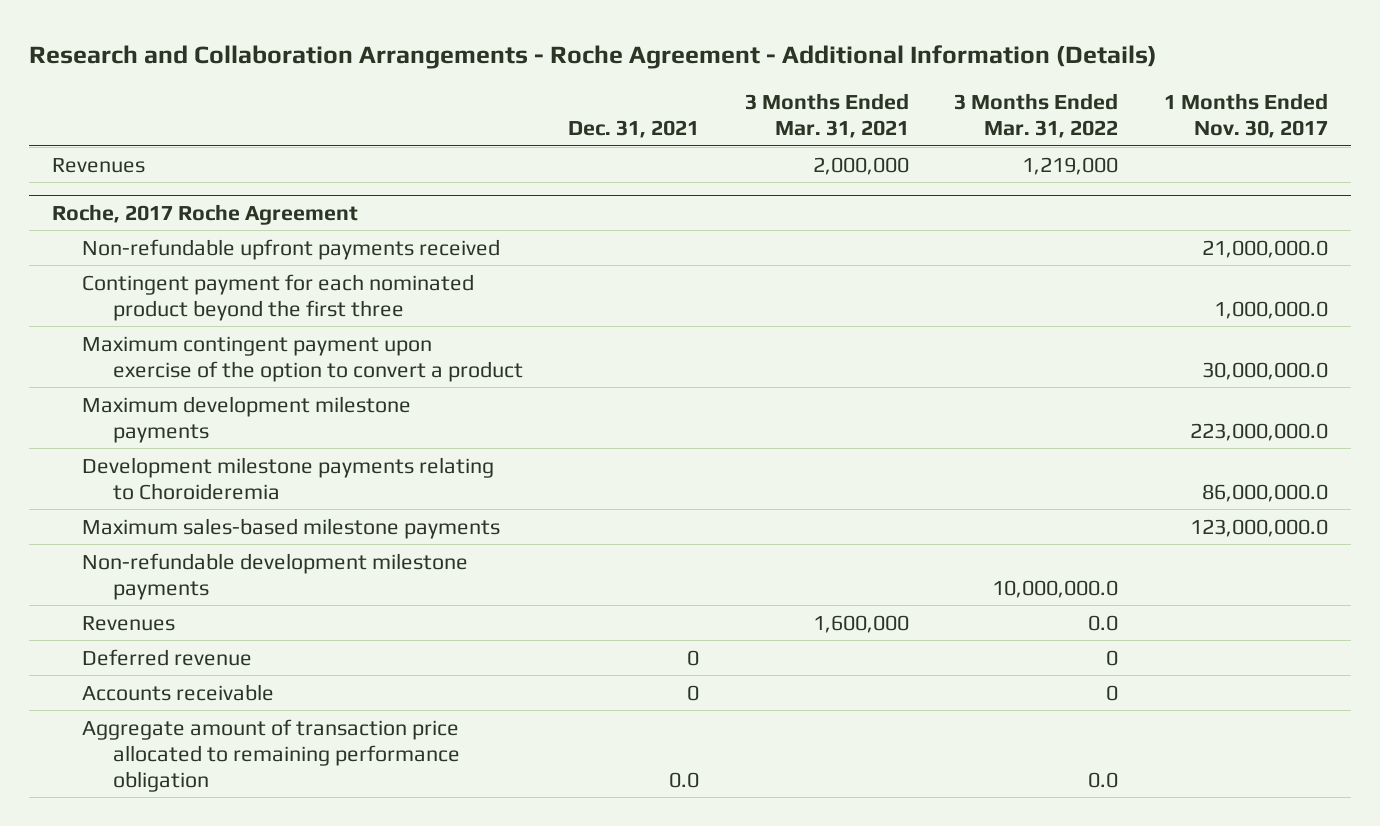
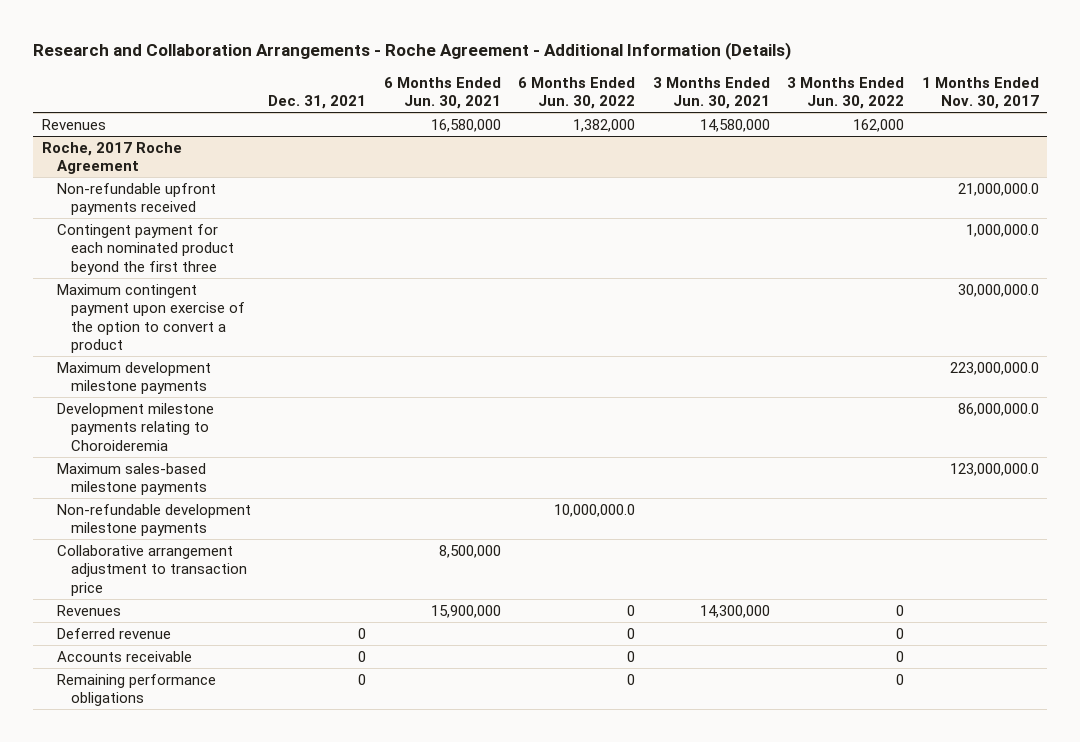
- | Dec. 31, 2021 | 3 Months Ended Mar. 31, 2021 | 3 Months Ended Mar. 31, 2022 | 1 Months Ended Nov. 30, 2017
+ | Dec. 31, 2021 | 6 Months Ended Jun. 30, 2021 | 6 Months Ended Jun. 30, 2022 | 3 Months Ended Jun. 30, 2021 | 3 Months Ended Jun. 30, 2022 | 1 Months Ended Nov. 30, 2017
@ Roche, 2017 Roche Agreement
+ Collaborative arrangement adjustment to transaction price | | 8,500,000 | | | |
- Aggregate amount of transaction price allocated to remaining performance obligation | 0.0 | | 0.0 |
+ Remaining performance obligations | 0 | | 0 | | 0 |

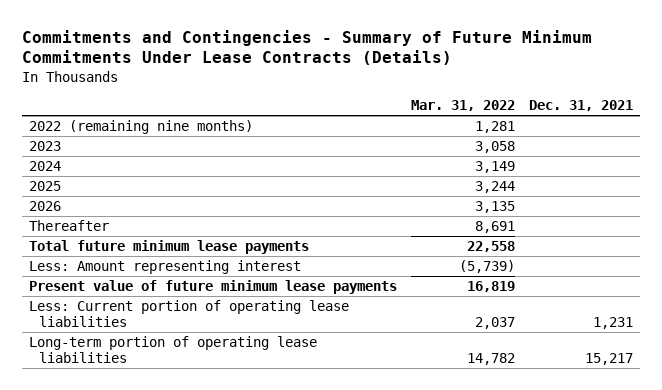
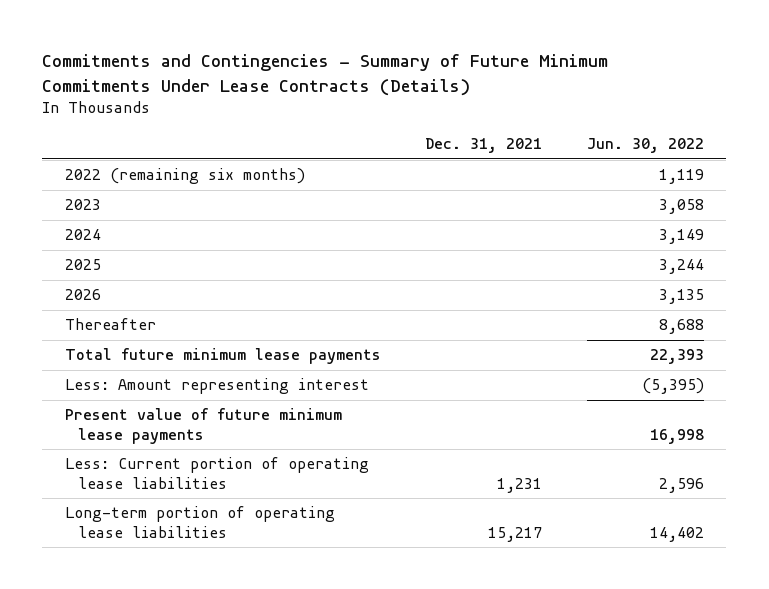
- | Mar. 31, 2022 | Dec. 31, 2021
+ | Dec. 31, 2021 | Jun. 30, 2022
- 2022 (remaining nine months) | 1,281 |
+ 2022 (remaining six months) | | 1,119

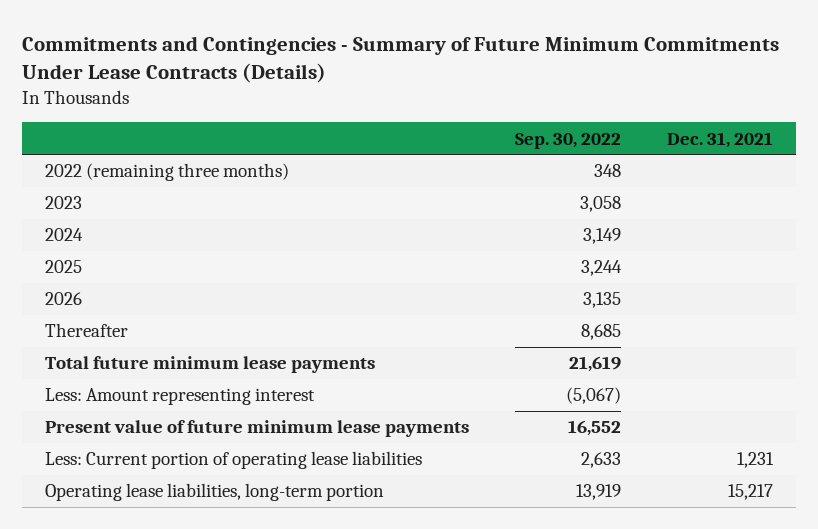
- | Dec. 31, 2021 | Jun. 30, 2022
+ | Sep. 30, 2022 | Dec. 31, 2021
- 2022 (remaining six months) | | 1,119
+ 2022 (remaining three months) | 348 |
- Long-term portion of operating lease liabilities | 15,217 | 14,402
+ Operating lease liabilities, long-term portion | 13,919 | 15,217

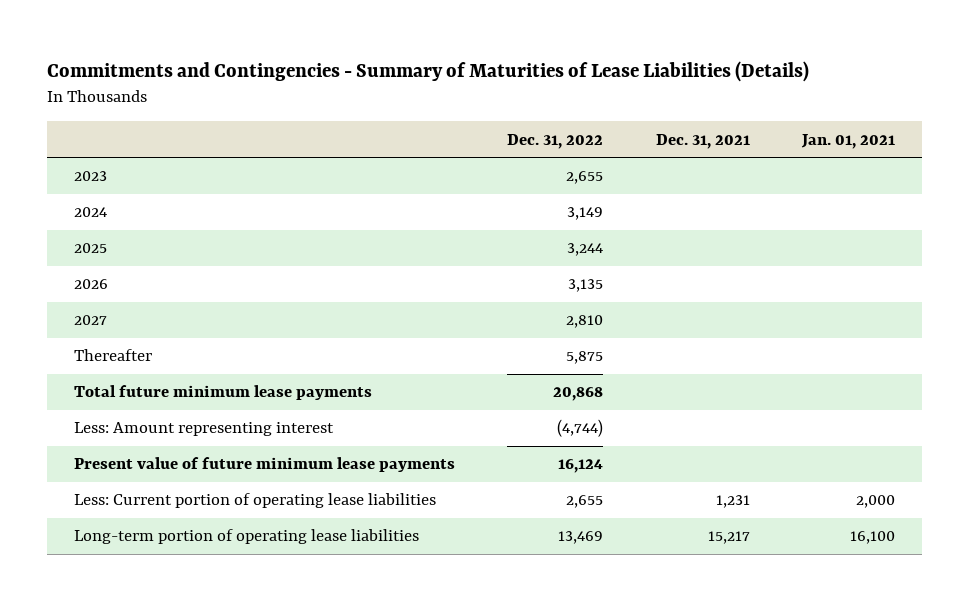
- Commitments and Contingencies - Summary of Future Minimum Commitments Under Lease Contracts (Details)
+ Commitments and Contingencies - Summary of Maturities of Lease Liabilities (Details)
- | Sep. 30, 2022 | Dec. 31, 2021
+ | Dec. 31, 2022 | Dec. 31, 2021 | Jan. 01, 2021
- 2022 (remaining three months) | 348 |
+ 2027 | 2,810 | |
- Operating lease liabilities, long-term portion | 13,919 | 15,217
+ Long-term portion of operating lease liabilities | 13,469 | 15,217 | 16,100

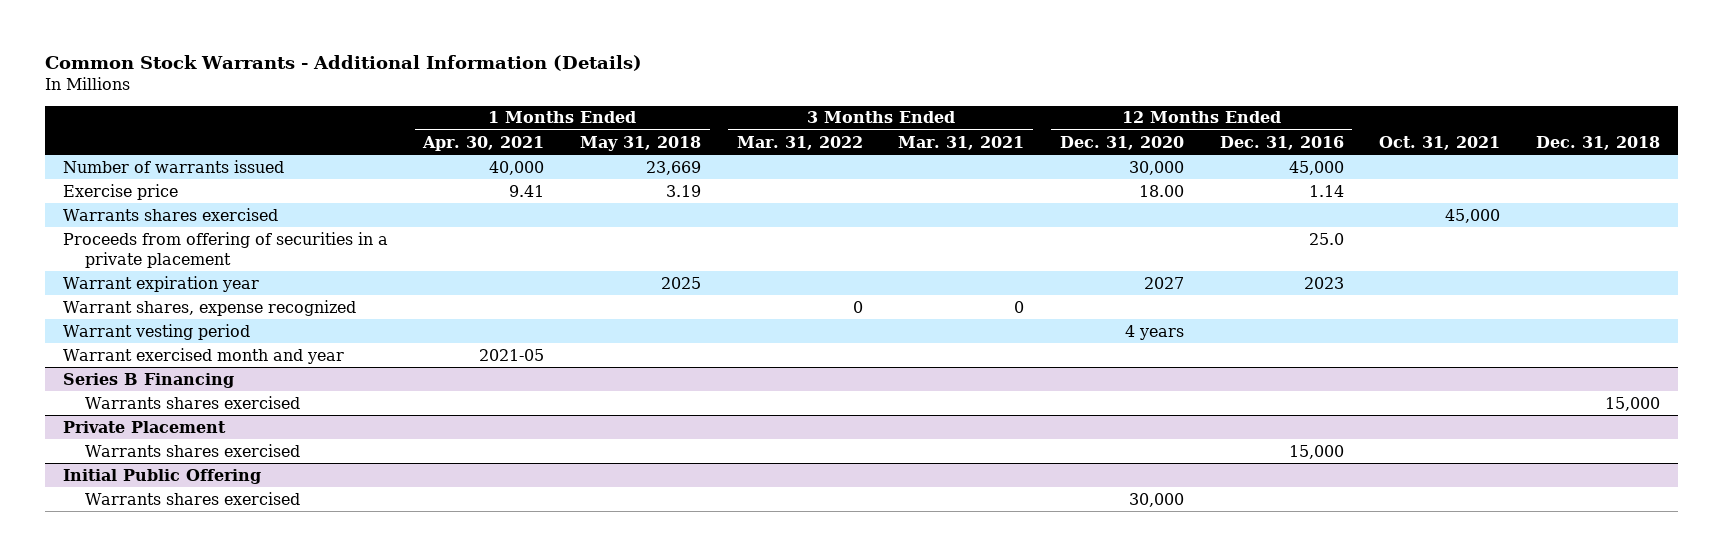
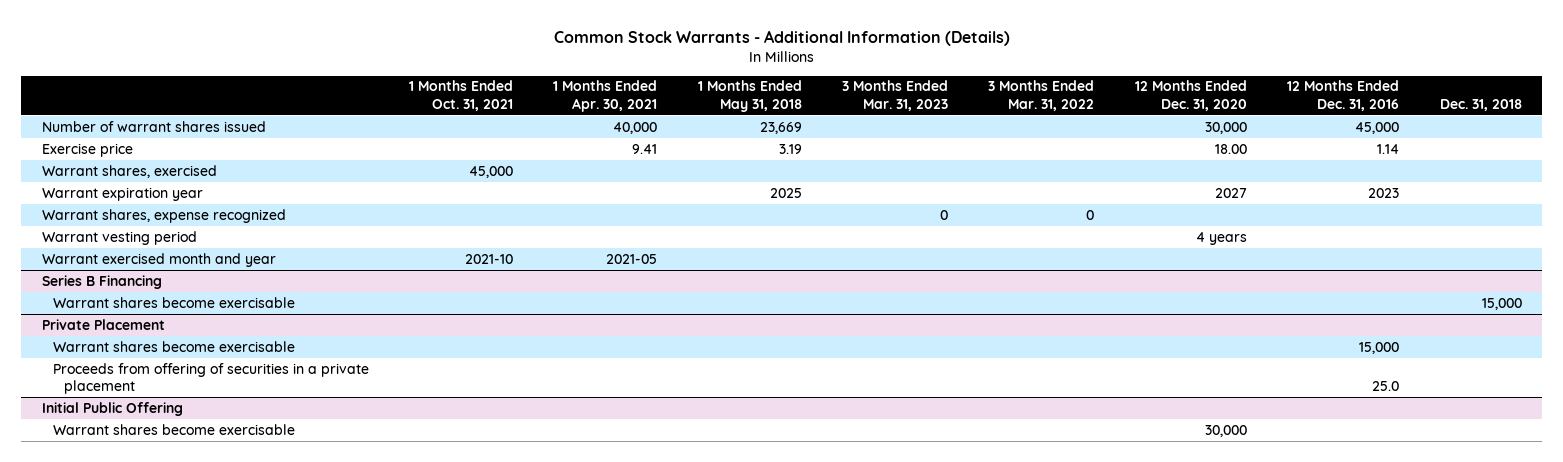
- | 1 Months Ended Apr. 30, 2021 | 1 Months Ended May 31, 2018 | 3 Months Ended Mar. 31, 2022 | 3 Months Ended Mar. 31, 2021 | 12 Months Ended Dec. 31, 2020 | 12 Months Ended Dec. 31, 2016 | Oct. 31, 2021 | Dec. 31, 2018
+ | 1 Months Ended Oct. 31, 2021 | 1 Months Ended Apr. 30, 2021 | 1 Months Ended May 31, 2018 | 3 Months Ended Mar. 31, 2023 | 3 Months Ended Mar. 31, 2022 | 12 Months Ended Dec. 31, 2020 | 12 Months Ended Dec. 31, 2016 | Dec. 31, 2018
- Number of warrants issued | 40,000 | 23,669 | | | 30,000 | 45,000 | |
+ Number of warrant shares issued | | 40,000 | 23,669 | | | 30,000 | 45,000 |
- Warrants shares exercised | | | | | | | 45,000 |
- Proceeds from offering of securities in a private placement | | | | | | 25.0 | |
+ Warrant shares, exercised | 45,000 | | | | | | |
@ Series B Financing
- Warrants shares exercised | | | | | | | | 15,000
+ Warrant shares become exercisable | | | | | | | | 15,000
@ Private Placement
- Warrants shares exercised | | | | | | 15,000 | |
+ Warrant shares become exercisable | | | | | | | 15,000 |
+ Proceeds from offering of securities in a private placement | | | | | | | 25.0 |
@ Initial Public Offering
- Warrants shares exercised | | | | | 30,000 | | |
+ Warrant shares become exercisable | | | | | | 30,000 | |

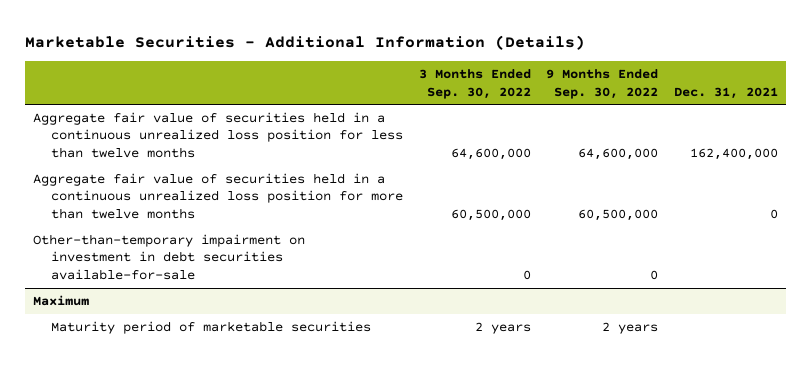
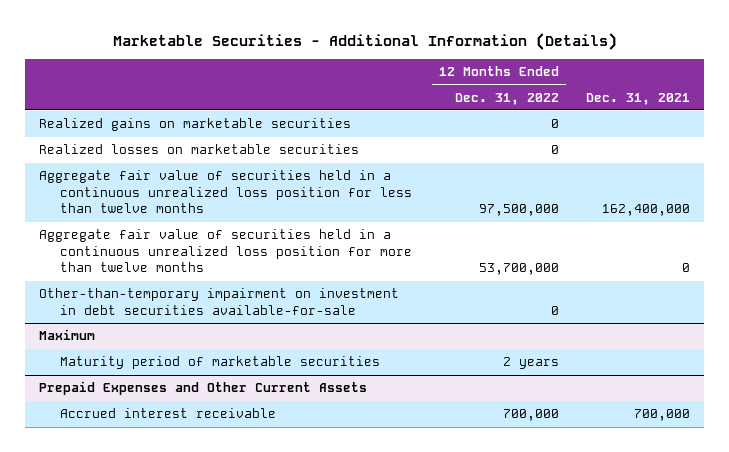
- | 3 Months Ended Sep. 30, 2022 | 9 Months Ended Sep. 30, 2022 | Dec. 31, 2021
+ | 12 Months Ended Dec. 31, 2022 | Dec. 31, 2021
+ Realized gains on marketable securities | 0 |
+ Realized losses on marketable securities | 0 |
+ Prepaid Expenses and Other Current Assets
+ Accrued interest receivable | 700,000 | 700,000

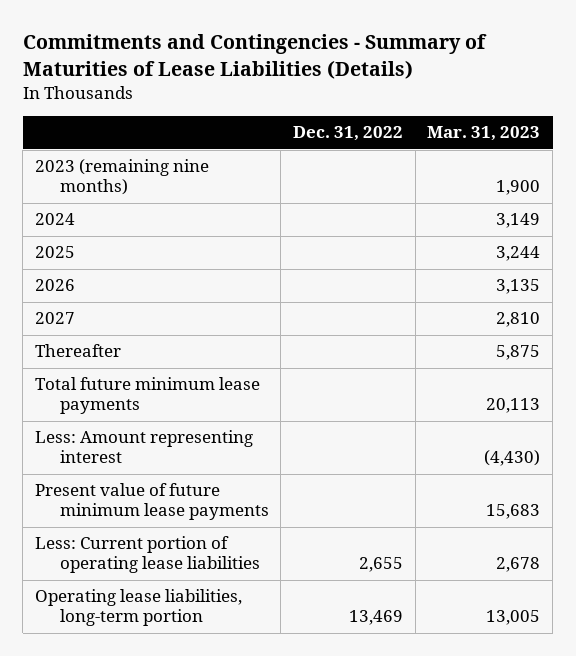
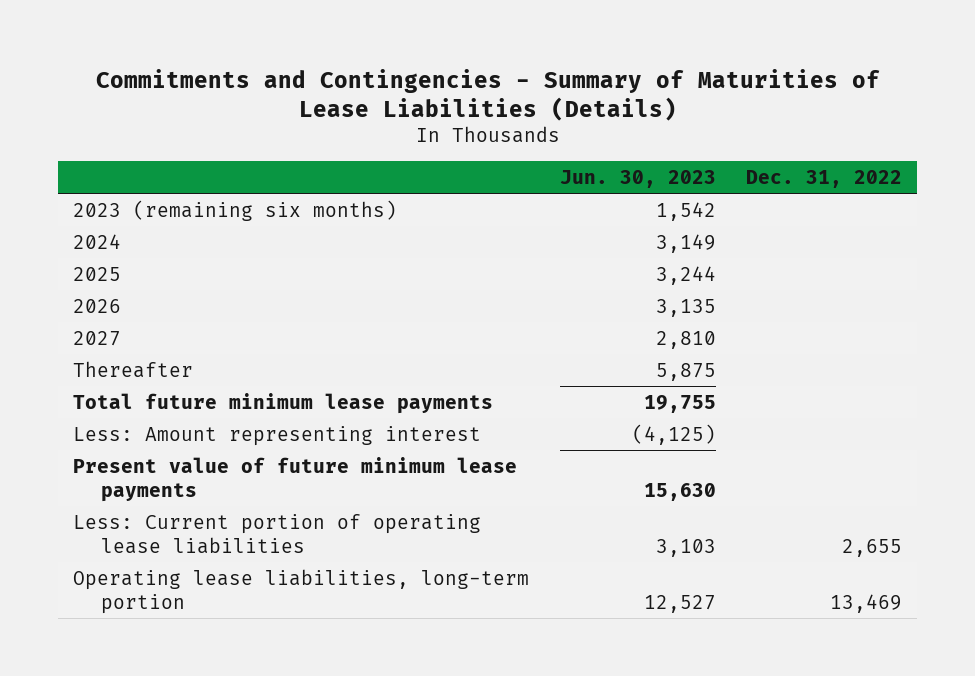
- | Dec. 31, 2022 | Mar. 31, 2023
+ | Jun. 30, 2023 | Dec. 31, 2022
- 2023 (remaining nine months) | | 1,900
+ 2023 (remaining six months) | 1,542 |

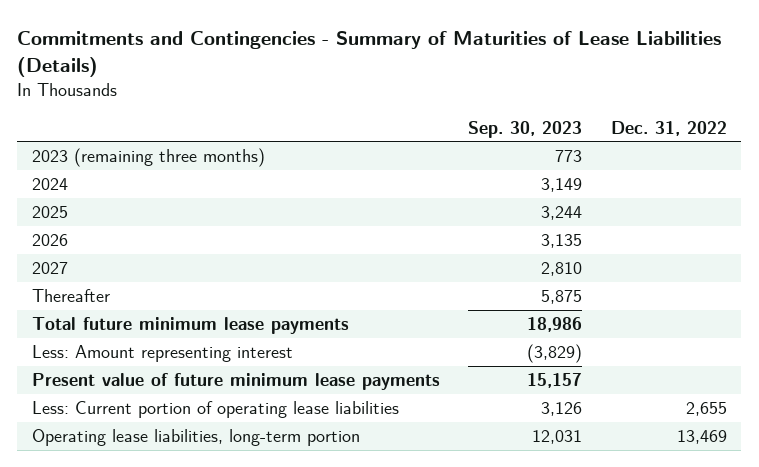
- | Jun. 30, 2023 | Dec. 31, 2022
+ | Sep. 30, 2023 | Dec. 31, 2022
- 2023 (remaining six months) | 1,542 |
+ 2023 (remaining three months) | 773 |

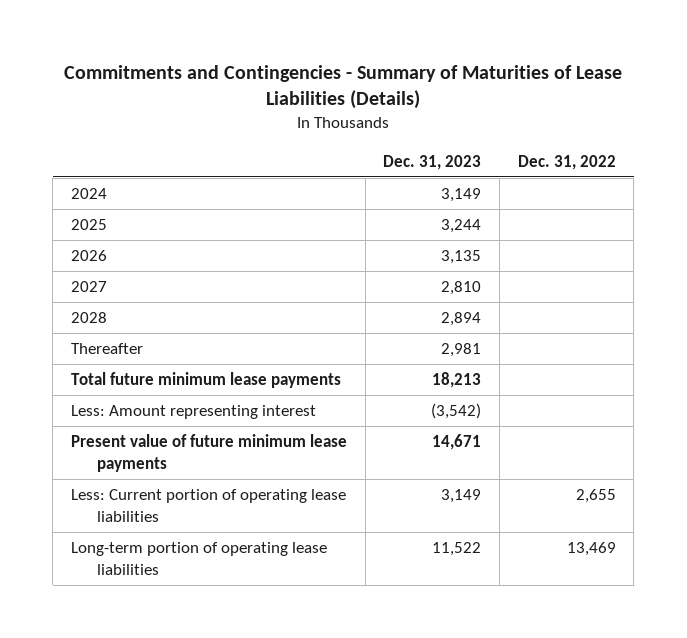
- | Sep. 30, 2023 | Dec. 31, 2022
+ | Dec. 31, 2023 | Dec. 31, 2022
- 2023 (remaining three months) | 773 |
+ 2028 | 2,894 |
- Operating lease liabilities, long-term portion | 12,031 | 13,469
+ Long-term portion of operating lease liabilities | 11,522 | 13,469

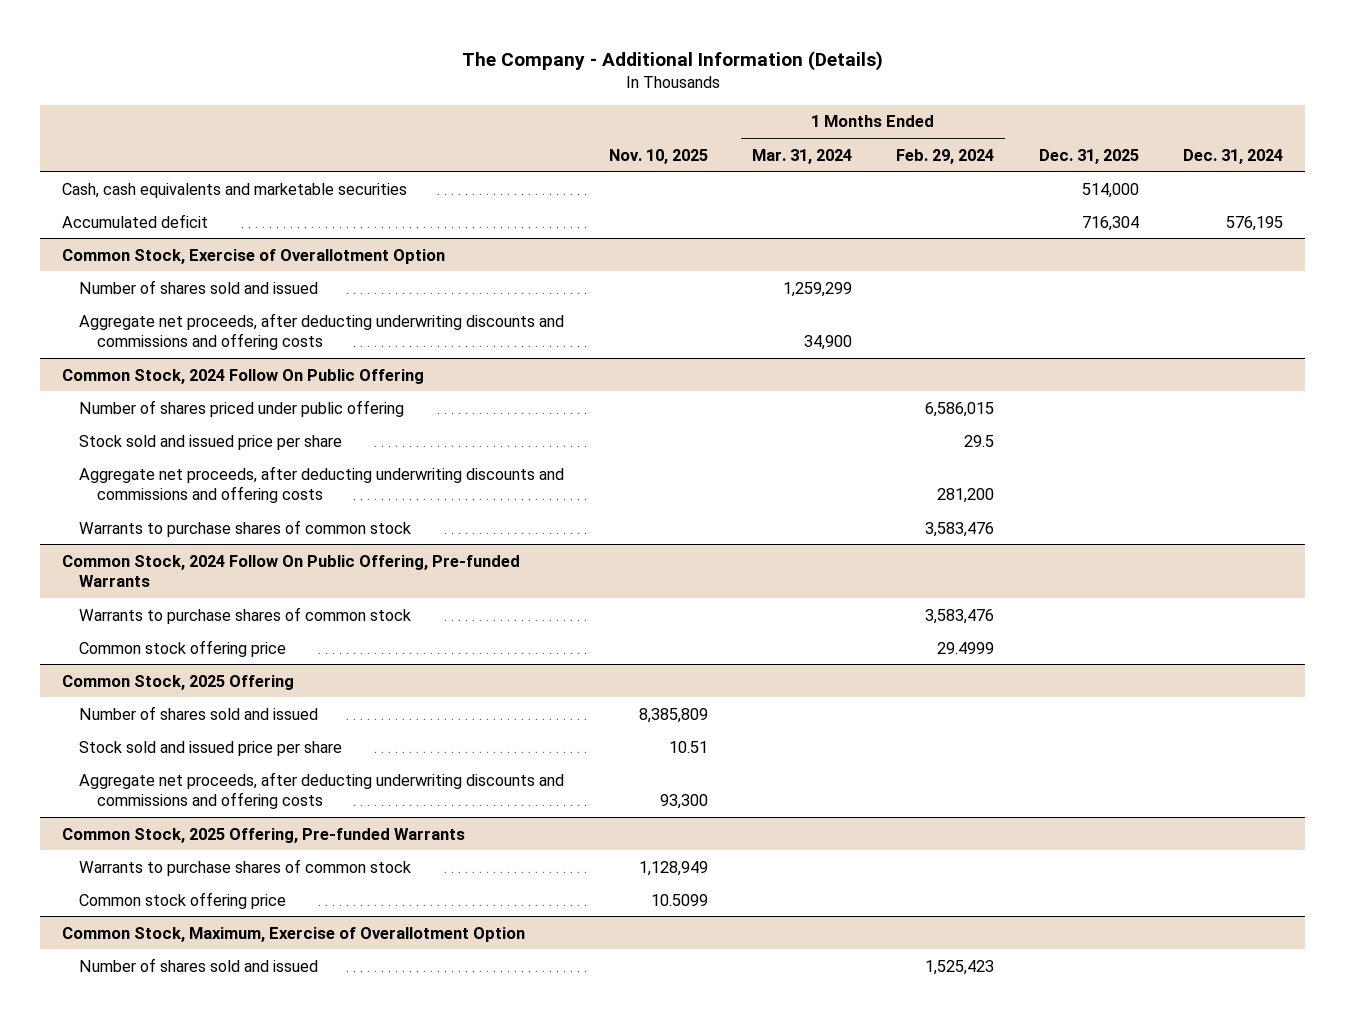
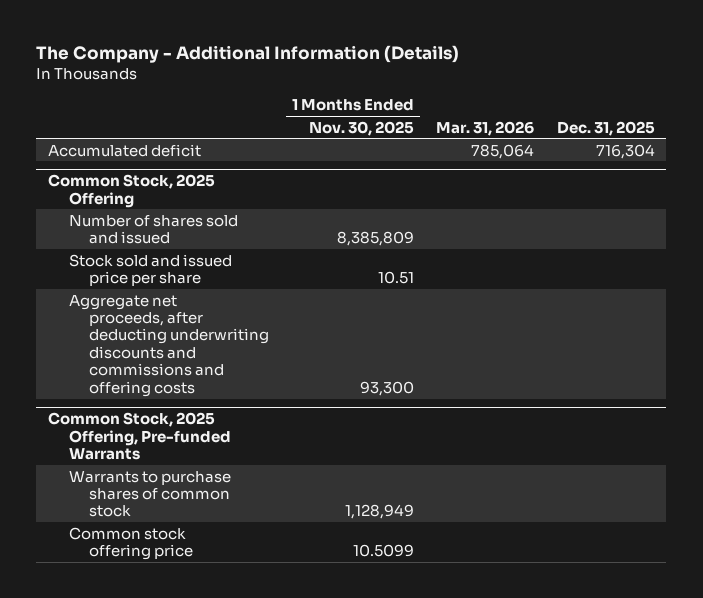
- | Nov. 10, 2025 | 1 Months Ended Mar. 31, 2024 | 1 Months Ended Feb. 29, 2024 | Dec. 31, 2025 | Dec. 31, 2024
+ | 1 Months Ended Nov. 30, 2025 | Mar. 31, 2026 | Dec. 31, 2025
- Cash, cash equivalents and marketable securities | | | | 514,000 |
- Common Stock, Exercise of Overallotment Option
- Number of shares sold and issued | | 1,259,299 | | |
- Aggregate net proceeds, after deducting underwriting discounts and commissions and offering costs | | 34,900 | | |
- Common Stock, 2024 Follow On Public Offering
- Number of shares priced under public offering | | | 6,586,015 | |
- Stock sold and issued price per share | | | 29.5 | |
- Aggregate net proceeds, after deducting underwriting discounts and commissions and offering costs | | | 281,200 | |
- Warrants to purchase shares of common stock | | | 3,583,476 | |
- Common Stock, 2024 Follow On Public Offering, Pre-funded Warrants
- Warrants to purchase shares of common stock | | | 3,583,476 | |
- Common stock offering price | | | 29.4999 | |
- Common Stock, Maximum, Exercise of Overallotment Option
- Number of shares sold and issued | | | 1,525,423 | |

